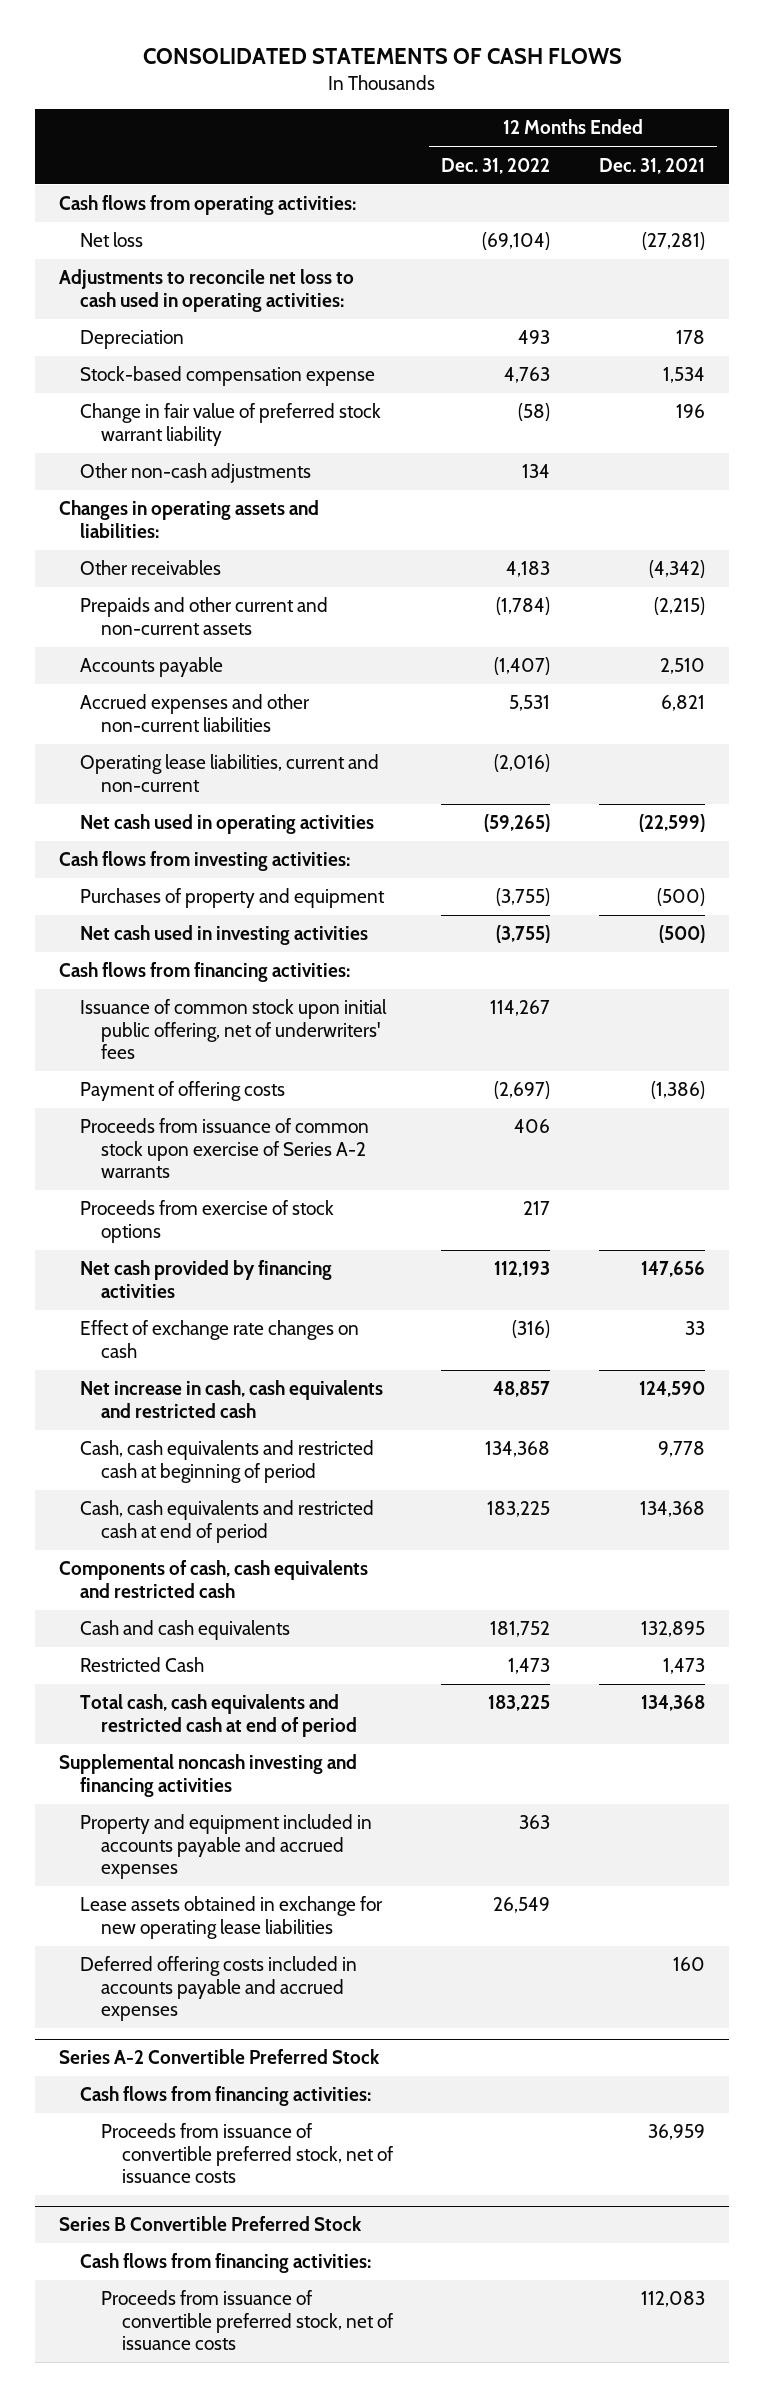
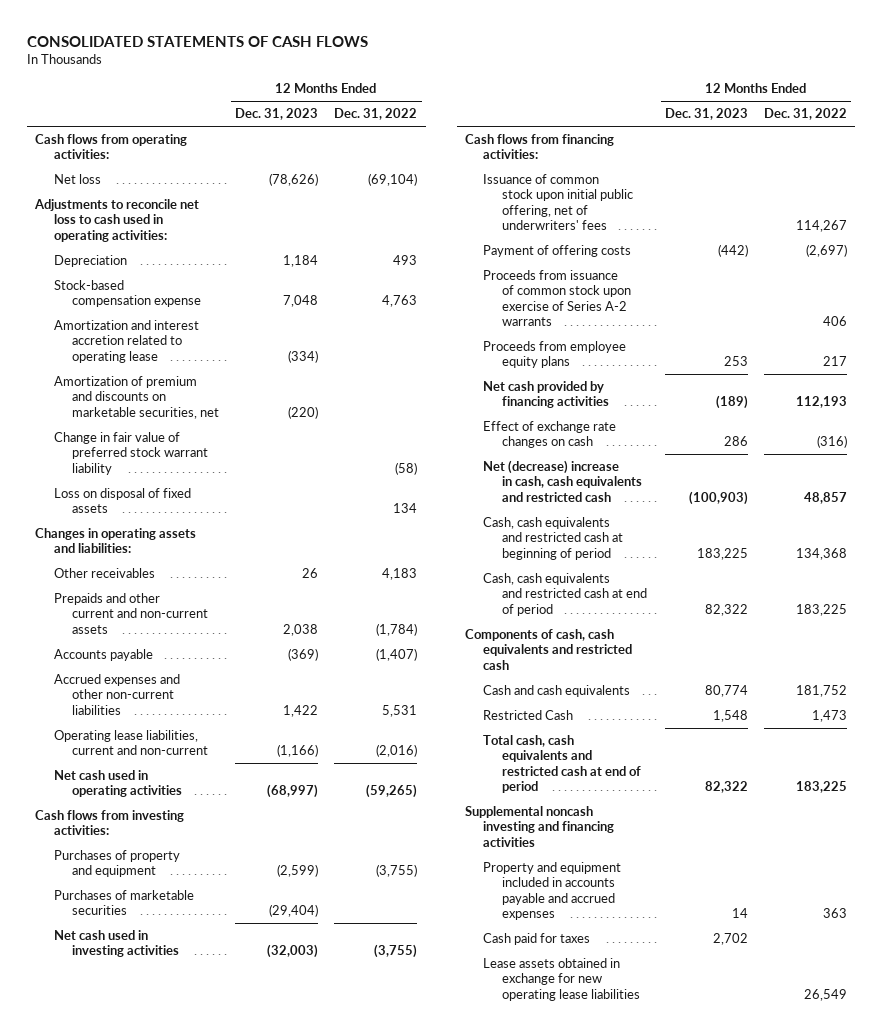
- | 12 Months Ended Dec. 31, 2022 | 12 Months Ended Dec. 31, 2021
+ | 12 Months Ended Dec. 31, 2023 | 12 Months Ended Dec. 31, 2022
+ Amortization and interest accretion related to operating lease | (334) |
+ Amortization of premium and discounts on marketable securities, net | (220) |
- Other non-cash adjustments | 134 |
+ Loss on disposal of fixed assets | | 134
+ Purchases of marketable securities | (29,404) |
- Proceeds from exercise of stock options | 217 |
+ Proceeds from employee equity plans | 253 | 217
- Net increase in cash, cash equivalents and restricted cash | 48,857 | 124,590
+ Net (decrease) increase in cash, cash equivalents and restricted cash | (100,903) | 48,857
+ Cash paid for taxes | 2,702 |
- Deferred offering costs included in accounts payable and accrued expenses | | 160
- Series A-2 Convertible Preferred Stock
- Cash flows from financing activities:
- Proceeds from issuance of convertible preferred stock, net of issuance costs | | 36,959
- Series B Convertible Preferred Stock
- Cash flows from financing activities:
- Proceeds from issuance of convertible preferred stock, net of issuance costs | | 112,083

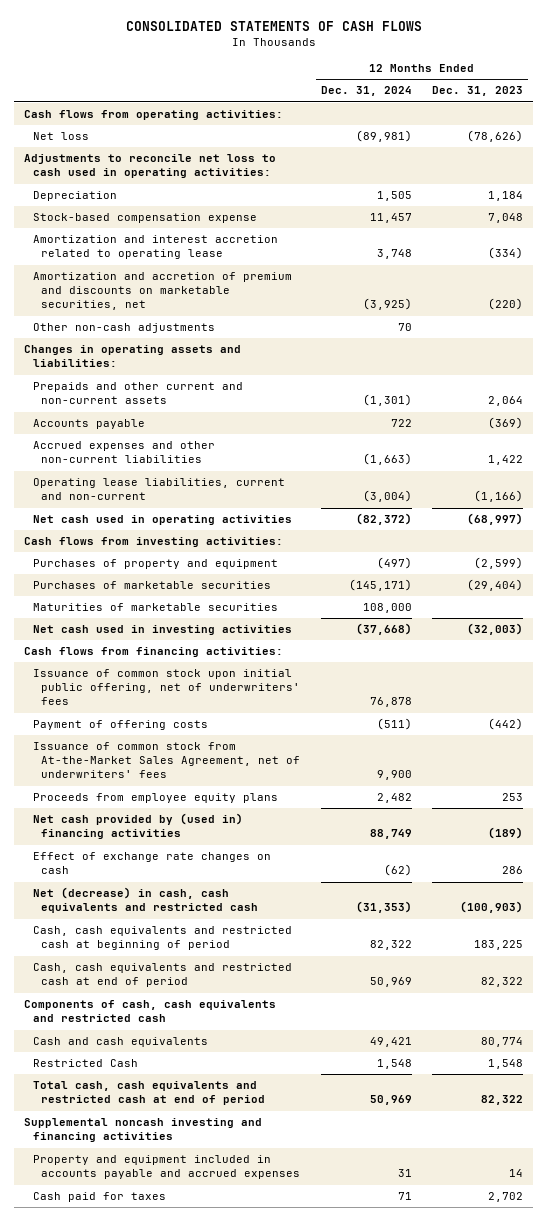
- | 12 Months Ended Dec. 31, 2023 | 12 Months Ended Dec. 31, 2022
+ | 12 Months Ended Dec. 31, 2024 | 12 Months Ended Dec. 31, 2023
- Amortization of premium and discounts on marketable securities, net | (220) |
- Change in fair value of preferred stock warrant liability | | (58)
- Loss on disposal of fixed assets | | 134
+ Amortization and accretion of premium and discounts on marketable securities, net | (3,925) | (220)
+ Other non-cash adjustments | 70 |
- Other receivables | 26 | 4,183
- Prepaids and other current and non-current assets | 2,038 | (1,784)
+ Prepaids and other current and non-current assets | (1,301) | 2,064
+ Maturities of marketable securities | 108,000 |
- Proceeds from issuance of common stock upon exercise of Series A-2 warrants | | 406
+ Issuance of common stock from At-the-Market Sales Agreement, net of underwriters' fees | 9,900 |
- Net cash provided by financing activities | (189) | 112,193
+ Net cash provided by (used in) financing activities | 88,749 | (189)
- Net (decrease) increase in cash, cash equivalents and restricted cash | (100,903) | 48,857
+ Net (decrease) in cash, cash equivalents and restricted cash | (31,353) | (100,903)
- Lease assets obtained in exchange for new operating lease liabilities | | 26,549

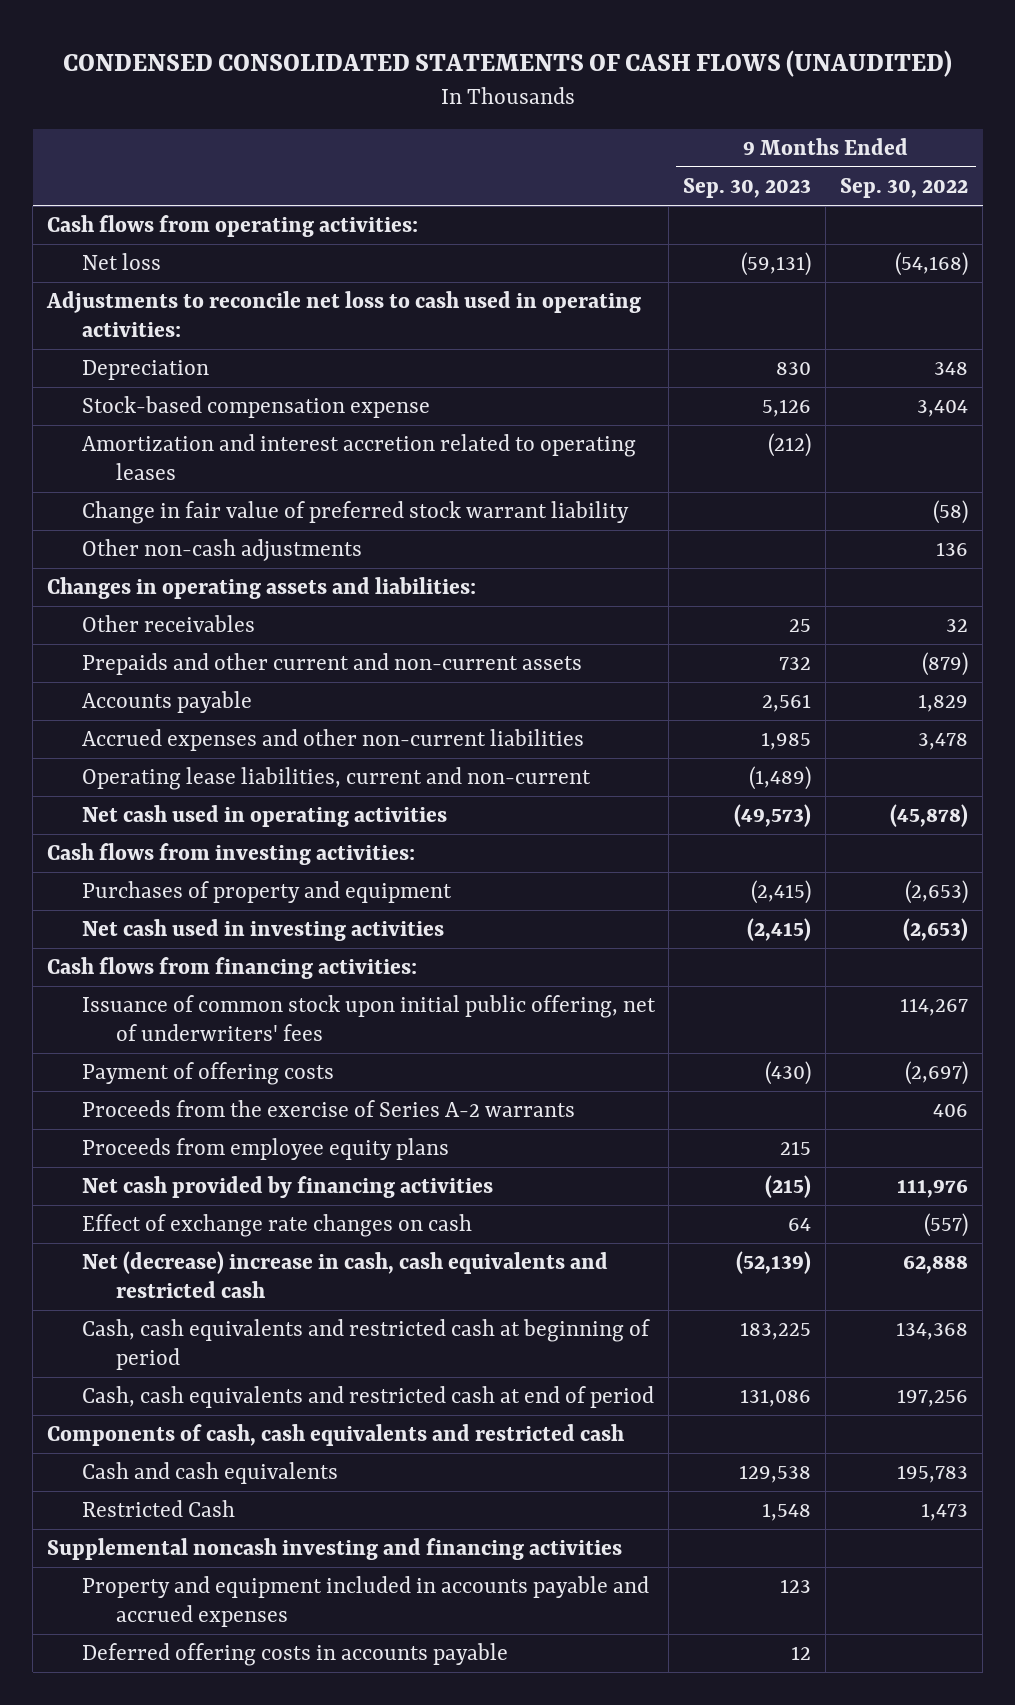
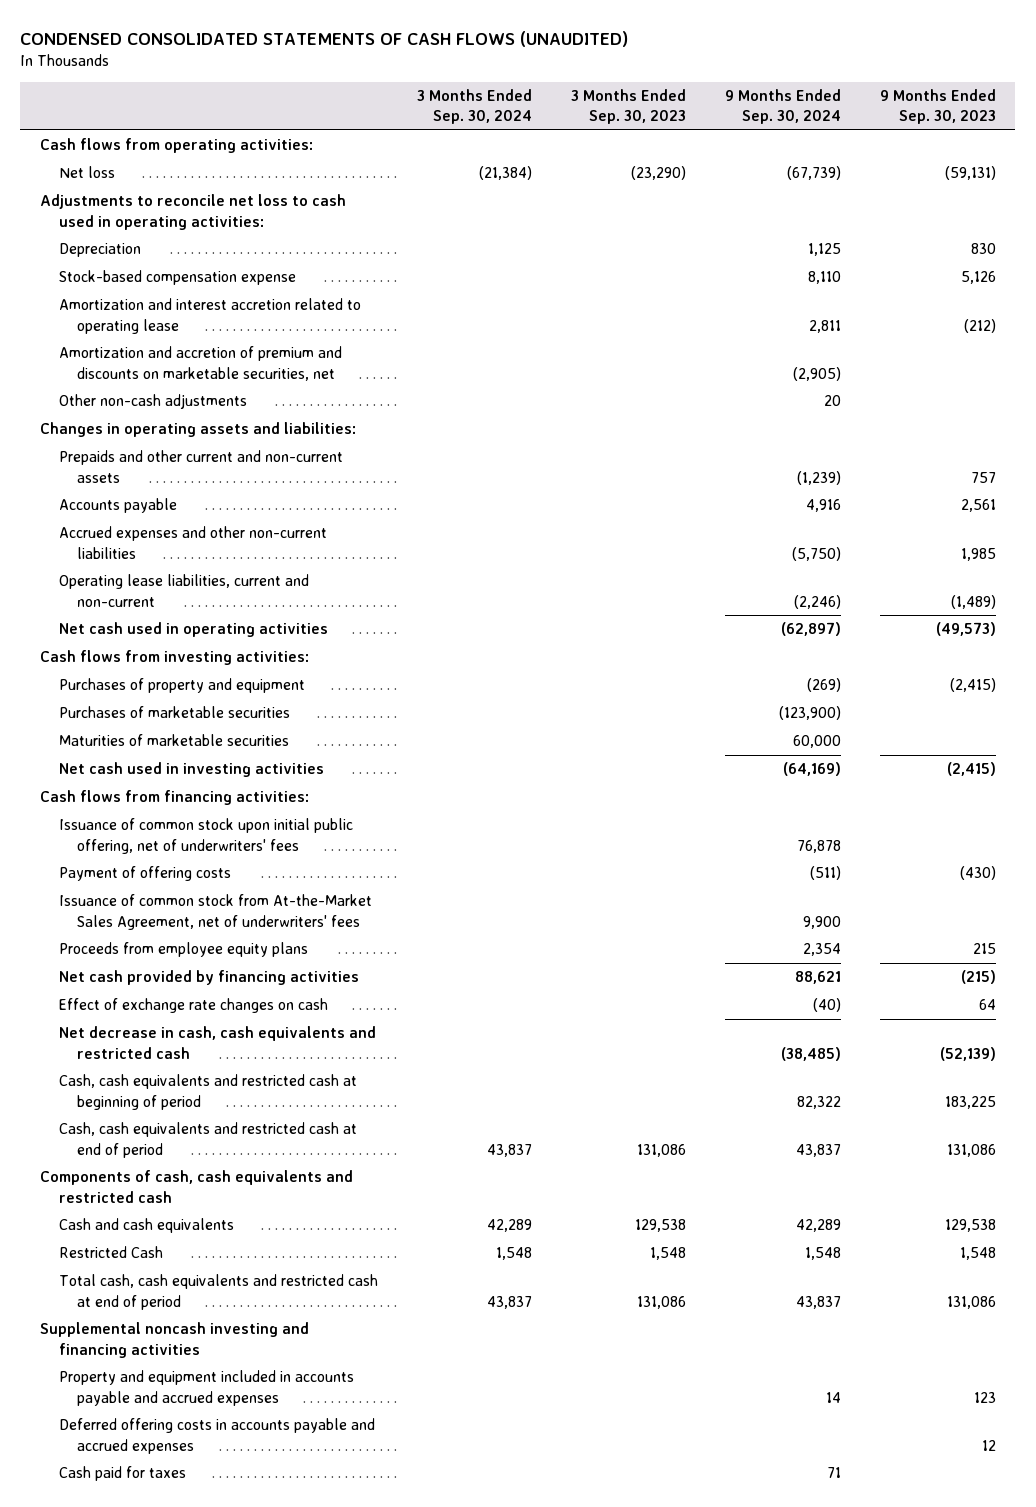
- | 9 Months Ended Sep. 30, 2023 | 9 Months Ended Sep. 30, 2022
+ | 3 Months Ended Sep. 30, 2024 | 3 Months Ended Sep. 30, 2023 | 9 Months Ended Sep. 30, 2024 | 9 Months Ended Sep. 30, 2023
- Amortization and interest accretion related to operating leases | (212) |
- Change in fair value of preferred stock warrant liability | | (58)
+ Amortization and interest accretion related to operating lease | | | 2,811 | (212)
+ Amortization and accretion of premium and discounts on marketable securities, net | | | (2,905) |
- Other receivables | 25 | 32
- Prepaids and other current and non-current assets | 732 | (879)
+ Prepaids and other current and non-current assets | | | (1,239) | 757
+ Purchases of marketable securities | | | (123,900) |
+ Maturities of marketable securities | | | 60,000 |
- Proceeds from the exercise of Series A-2 warrants | | 406
+ Issuance of common stock from At-the-Market Sales Agreement, net of underwriters' fees | | | 9,900 |
- Net (decrease) increase in cash, cash equivalents and restricted cash | (52,139) | 62,888
+ Net decrease in cash, cash equivalents and restricted cash | | | (38,485) | (52,139)
+ Total cash, cash equivalents and restricted cash at end of period | 43,837 | 131,086 | 43,837 | 131,086
- Deferred offering costs in accounts payable | 12 |
+ Deferred offering costs in accounts payable and accrued expenses | | | | 12
+ Cash paid for taxes | | | 71 |

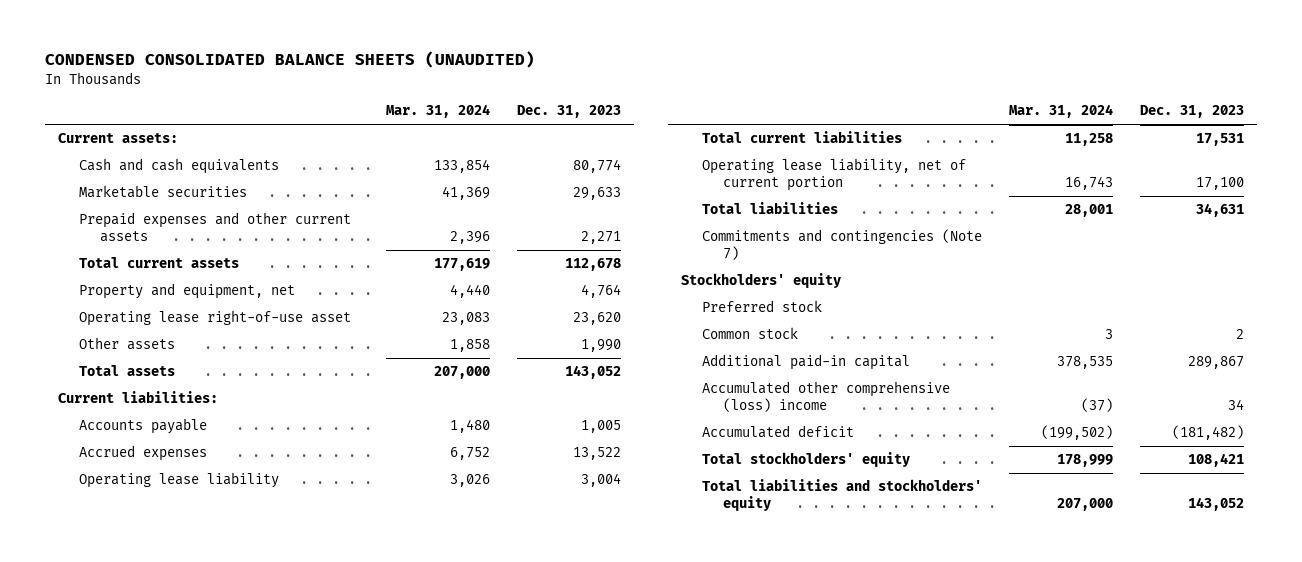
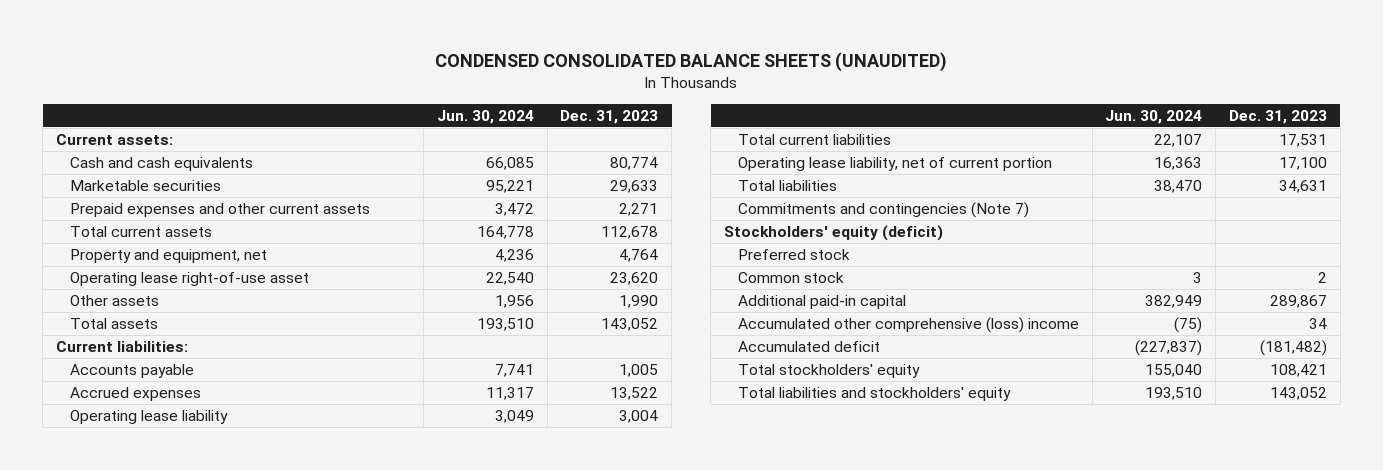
- | Mar. 31, 2024 | Dec. 31, 2023
+ | Jun. 30, 2024 | Dec. 31, 2023
- Stockholders' equity
+ Stockholders' equity (deficit)

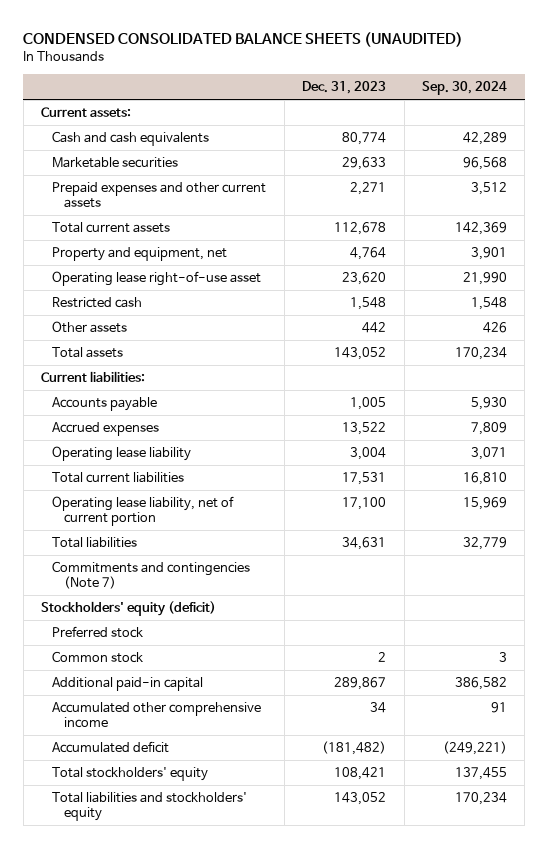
- | Jun. 30, 2024 | Dec. 31, 2023
+ | Dec. 31, 2023 | Sep. 30, 2024
- Other assets | 1,956 | 1,990
+ Restricted cash | 1,548 | 1,548
+ Other assets | 442 | 426
- Accumulated other comprehensive (loss) income | (75) | 34
+ Accumulated other comprehensive income | 34 | 91

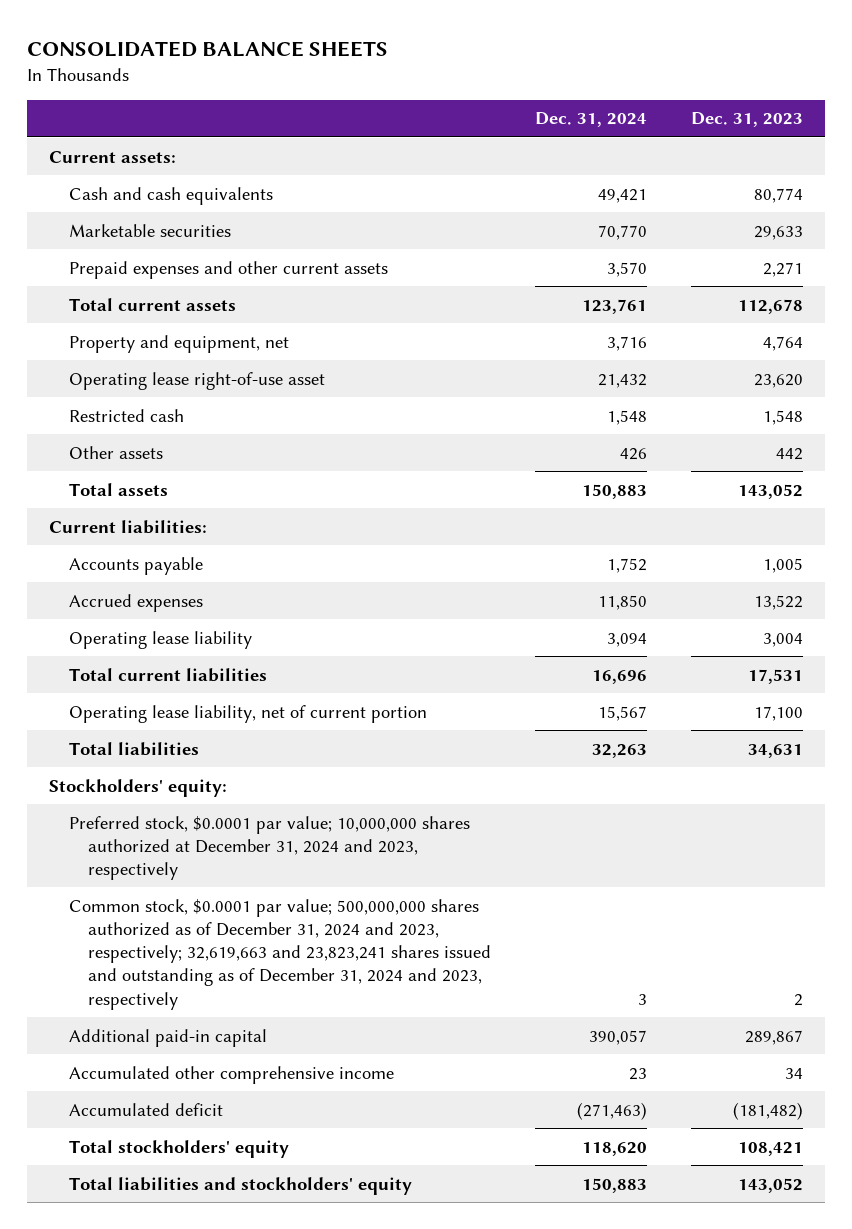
- CONDENSED CONSOLIDATED BALANCE SHEETS (UNAUDITED)
+ CONSOLIDATED BALANCE SHEETS
- | Dec. 31, 2023 | Sep. 30, 2024
+ | Dec. 31, 2024 | Dec. 31, 2023
- Commitments and contingencies (Note 7)
- Stockholders' equity (deficit)
- Preferred stock
- Common stock | 2 | 3
+ Stockholders' equity:
+ Preferred stock, $0.0001 par value; 10,000,000 shares authorized at December 31, 2024 and 2023, respectively
+ Common stock, $0.0001 par value; 500,000,000 shares authorized as of December 31, 2024 and 2023, respectively; 32,619,663 and 23,823,241 shares issued and outstanding as of December 31, 2024 and 2023, respectively | 3 | 2

